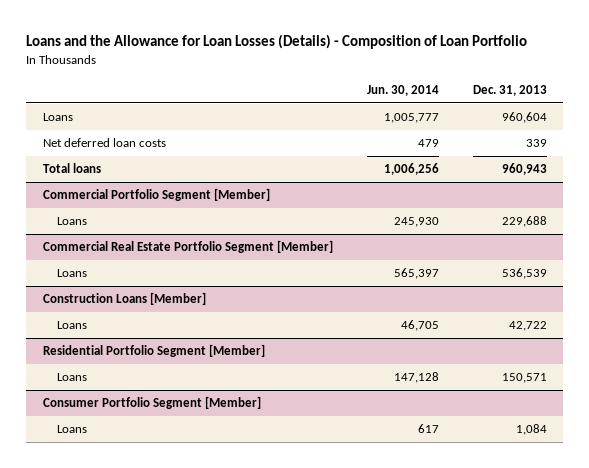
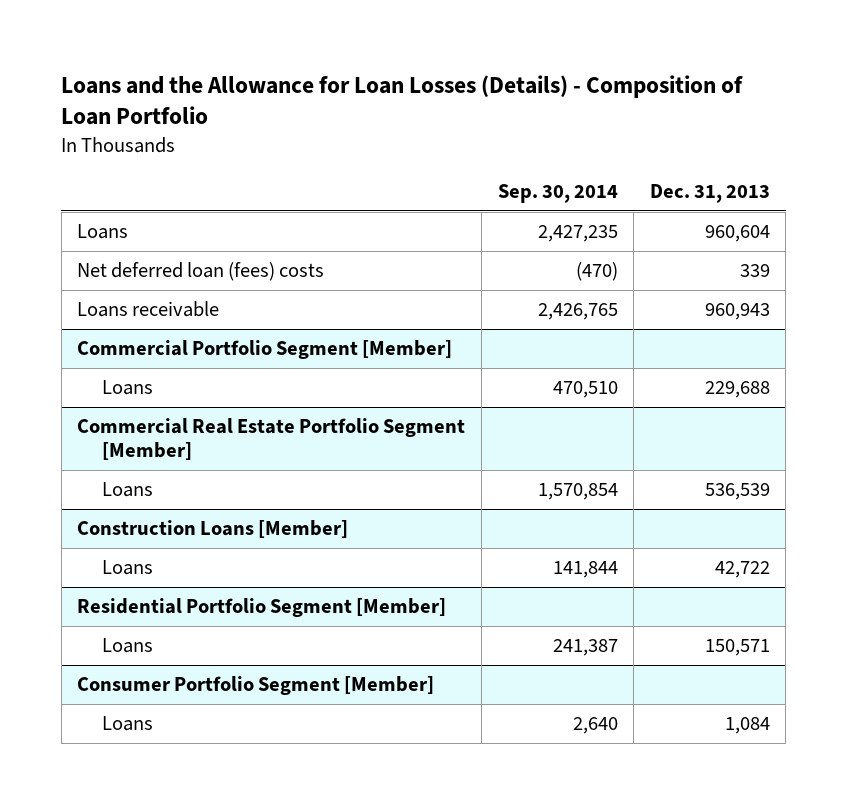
- | Jun. 30, 2014 | Dec. 31, 2013
+ | Sep. 30, 2014 | Dec. 31, 2013
- Net deferred loan costs | 479 | 339
- Total loans | 1,006,256 | 960,943
+ Net deferred loan (fees) costs | (470) | 339
+ Loans receivable | 2,426,765 | 960,943

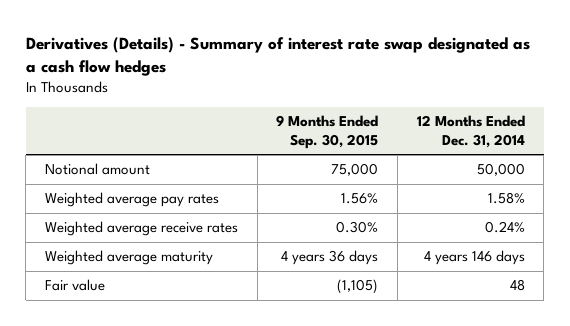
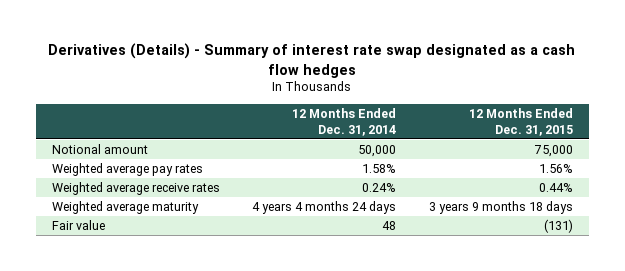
- | 9 Months Ended Sep. 30, 2015 | 12 Months Ended Dec. 31, 2014
+ | 12 Months Ended Dec. 31, 2014 | 12 Months Ended Dec. 31, 2015
- Weighted average maturity | 4 years 36 days | 4 years 146 days
+ Weighted average maturity | 4 years 4 months 24 days | 3 years 9 months 18 days

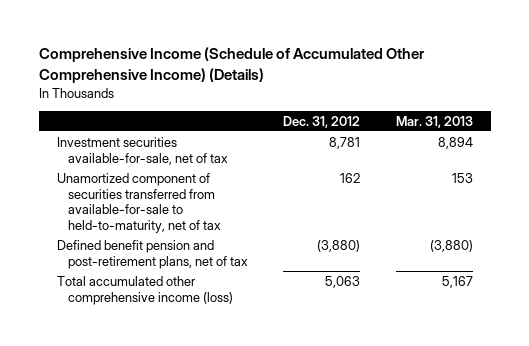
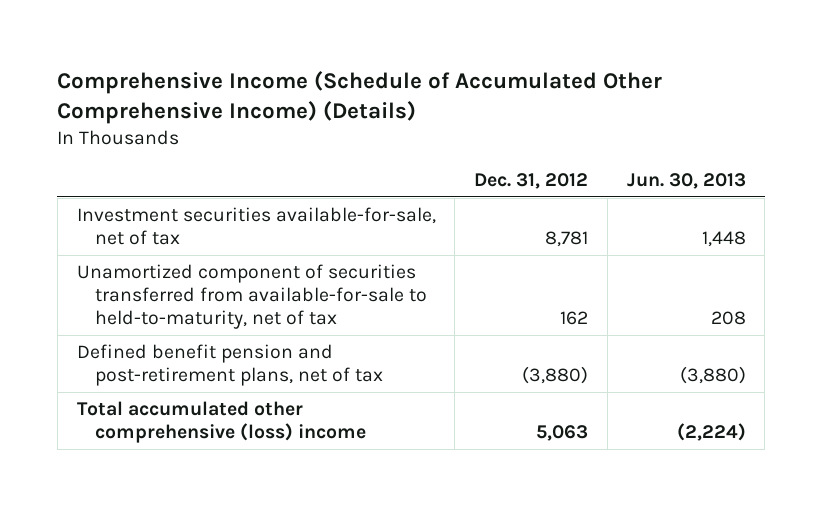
- | Dec. 31, 2012 | Mar. 31, 2013
+ | Dec. 31, 2012 | Jun. 30, 2013
- Total accumulated other comprehensive income (loss) | 5,063 | 5,167
+ Total accumulated other comprehensive (loss) income | 5,063 | (2,224)

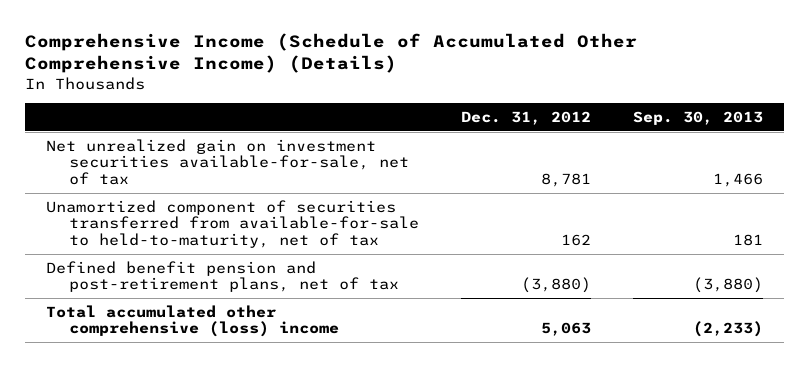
- | Dec. 31, 2012 | Jun. 30, 2013
+ | Dec. 31, 2012 | Sep. 30, 2013
- Investment securities available-for-sale, net of tax | 8,781 | 1,448
+ Net unrealized gain on investment securities available-for-sale, net of tax | 8,781 | 1,466

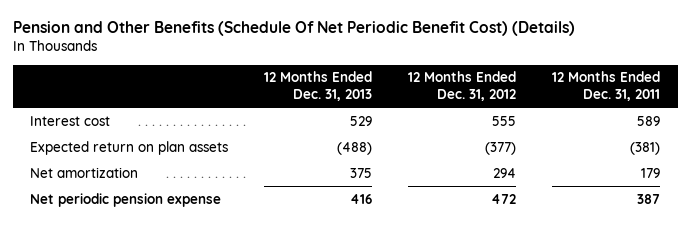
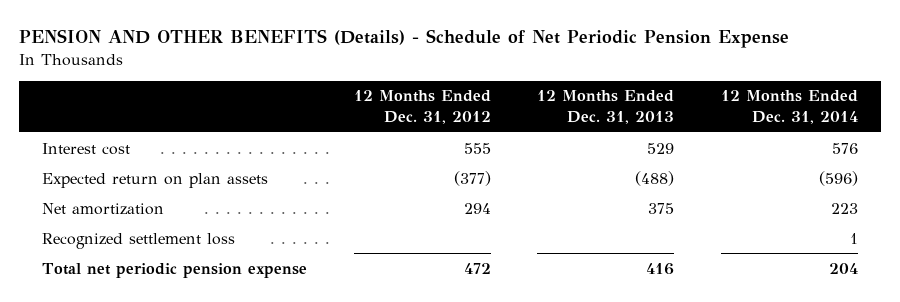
- Pension and Other Benefits (Schedule Of Net Periodic Benefit Cost) (Details)
+ PENSION AND OTHER BENEFITS (Details) - Schedule of Net Periodic Pension Expense
- | 12 Months Ended Dec. 31, 2013 | 12 Months Ended Dec. 31, 2012 | 12 Months Ended Dec. 31, 2011
+ | 12 Months Ended Dec. 31, 2012 | 12 Months Ended Dec. 31, 2013 | 12 Months Ended Dec. 31, 2014
- Net periodic pension expense | 416 | 472 | 387
+ Recognized settlement loss | | | 1
+ Total net periodic pension expense | 472 | 416 | 204

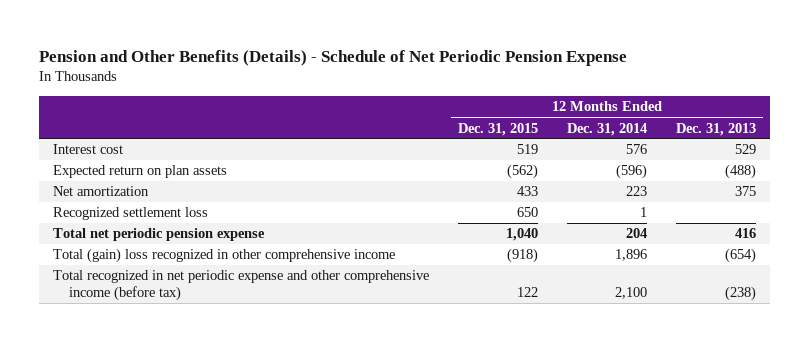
- PENSION AND OTHER BENEFITS (Details) - Schedule of Net Periodic Pension Expense
+ Pension and Other Benefits (Details) - Schedule of Net Periodic Pension Expense
- | 12 Months Ended Dec. 31, 2012 | 12 Months Ended Dec. 31, 2013 | 12 Months Ended Dec. 31, 2014
+ | 12 Months Ended Dec. 31, 2015 | 12 Months Ended Dec. 31, 2014 | 12 Months Ended Dec. 31, 2013
+ Total (gain) loss recognized in other comprehensive income | (918) | 1,896 | (654)
+ Total recognized in net periodic expense and other comprehensive income (before tax) | 122 | 2,100 | (238)

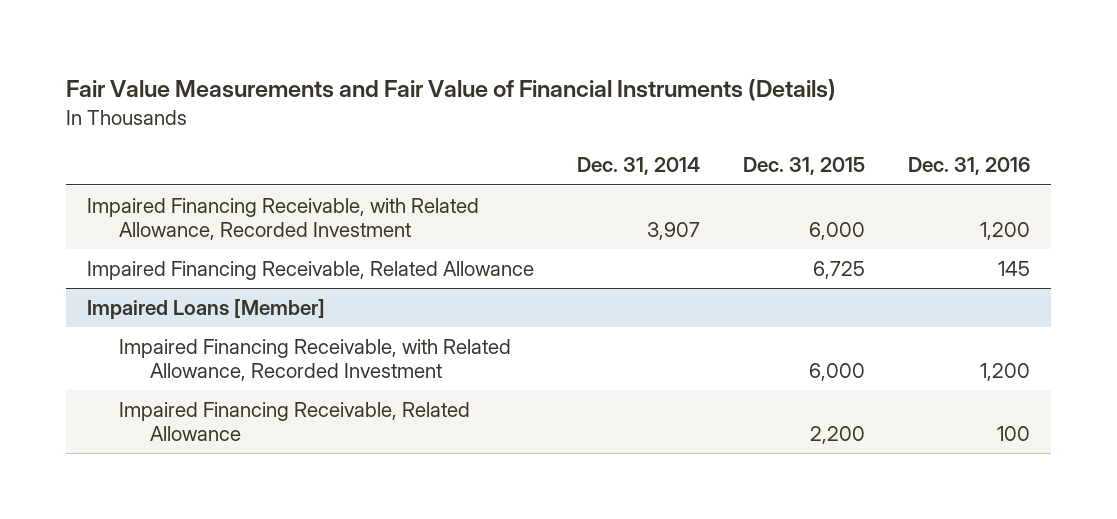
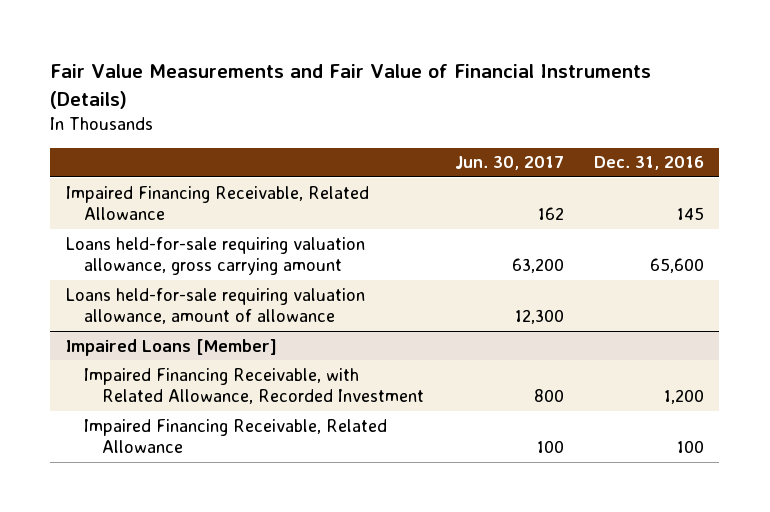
- | Dec. 31, 2014 | Dec. 31, 2015 | Dec. 31, 2016
+ | Jun. 30, 2017 | Dec. 31, 2016
- Impaired Financing Receivable, with Related Allowance, Recorded Investment | 3,907 | 6,000 | 1,200
+ Loans held-for-sale requiring valuation allowance, gross carrying amount | 63,200 | 65,600
+ Loans held-for-sale requiring valuation allowance, amount of allowance | 12,300 |

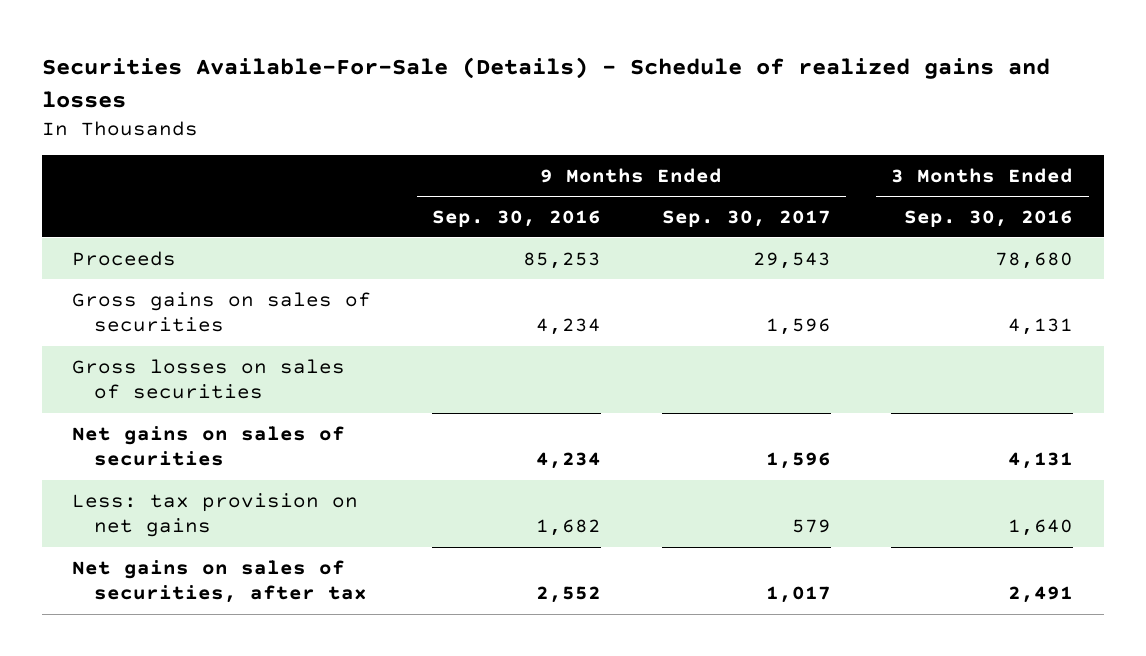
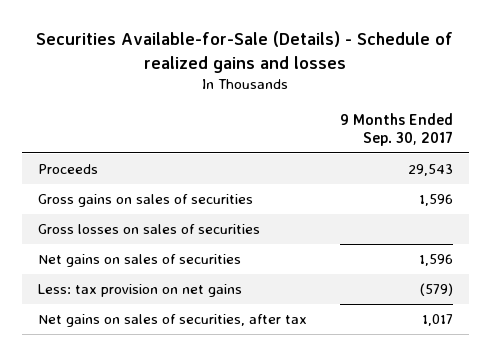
- Securities Available-For-Sale (Details) - Schedule of realized gains and losses
+ Securities Available-for-Sale (Details) - Schedule of realized gains and losses
- | 9 Months Ended Sep. 30, 2016 | 9 Months Ended Sep. 30, 2017 | 3 Months Ended Sep. 30, 2016
+ | 9 Months Ended Sep. 30, 2017
- Less: tax provision on net gains | 1,682 | 579 | 1,640
+ Less: tax provision on net gains | (579)

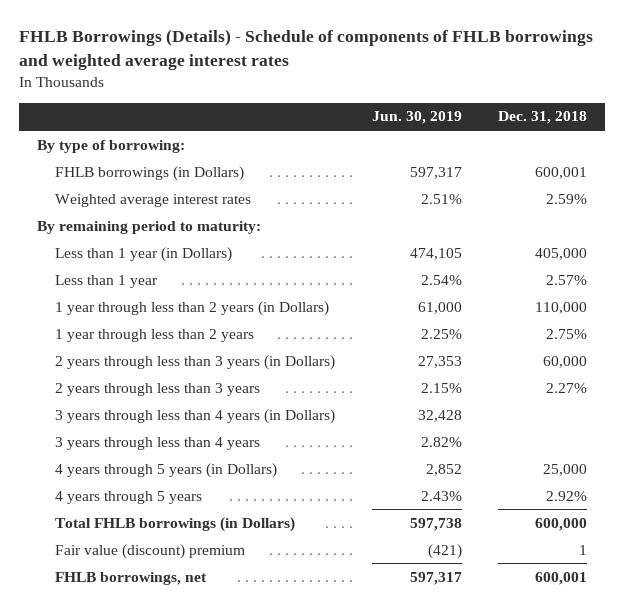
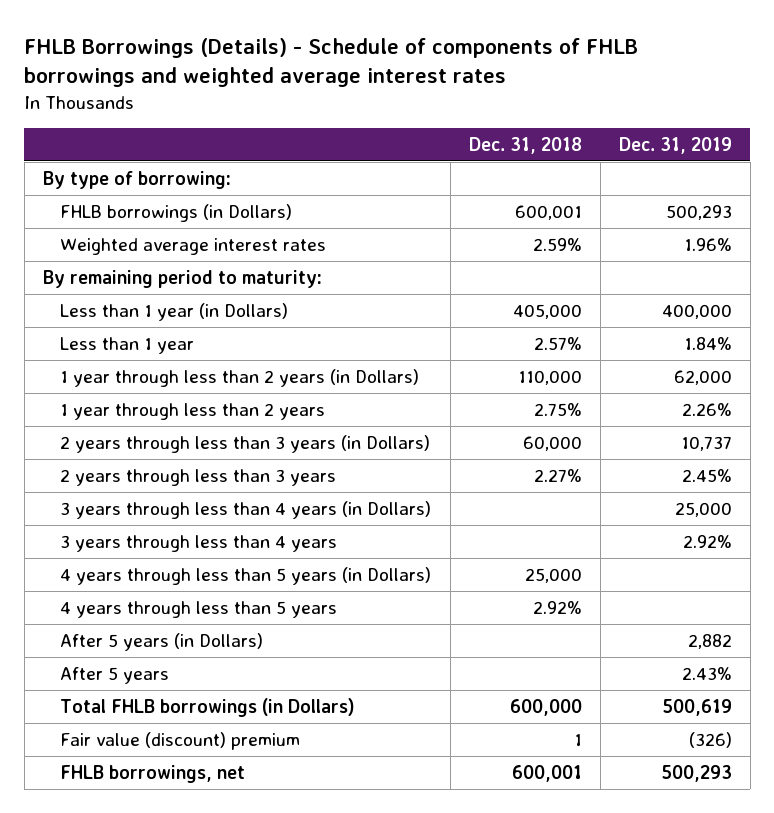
- | Jun. 30, 2019 | Dec. 31, 2018
+ | Dec. 31, 2018 | Dec. 31, 2019
- 4 years through 5 years (in Dollars) | 2,852 | 25,000
- 4 years through 5 years | 2.43% | 2.92%
+ 4 years through less than 5 years (in Dollars) | 25,000 |
+ 4 years through less than 5 years | 2.92% |
+ After 5 years (in Dollars) | | 2,882
+ After 5 years | | 2.43%

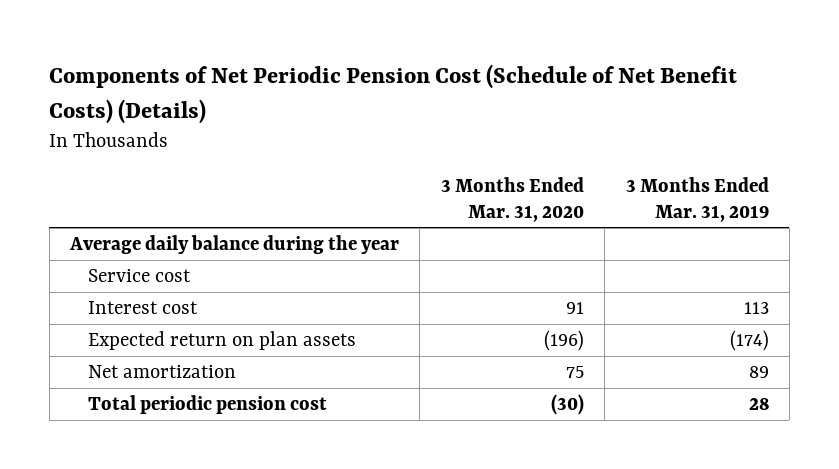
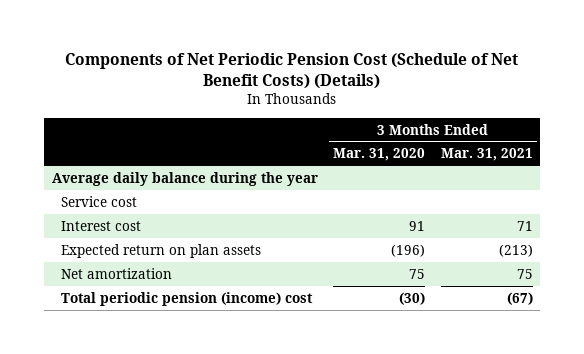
- | 3 Months Ended Mar. 31, 2020 | 3 Months Ended Mar. 31, 2019
+ | 3 Months Ended Mar. 31, 2020 | 3 Months Ended Mar. 31, 2021
- Total periodic pension cost | (30) | 28
+ Total periodic pension (income) cost | (30) | (67)

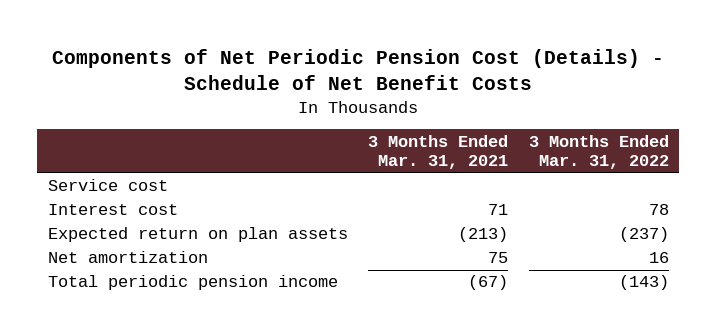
- Components of Net Periodic Pension Cost (Schedule of Net Benefit Costs) (Details)
+ Components of Net Periodic Pension Cost (Details) - Schedule of Net Benefit Costs
- | 3 Months Ended Mar. 31, 2020 | 3 Months Ended Mar. 31, 2021
+ | 3 Months Ended Mar. 31, 2021 | 3 Months Ended Mar. 31, 2022
- Average daily balance during the year
- Total periodic pension (income) cost | (30) | (67)
+ Total periodic pension income | (67) | (143)

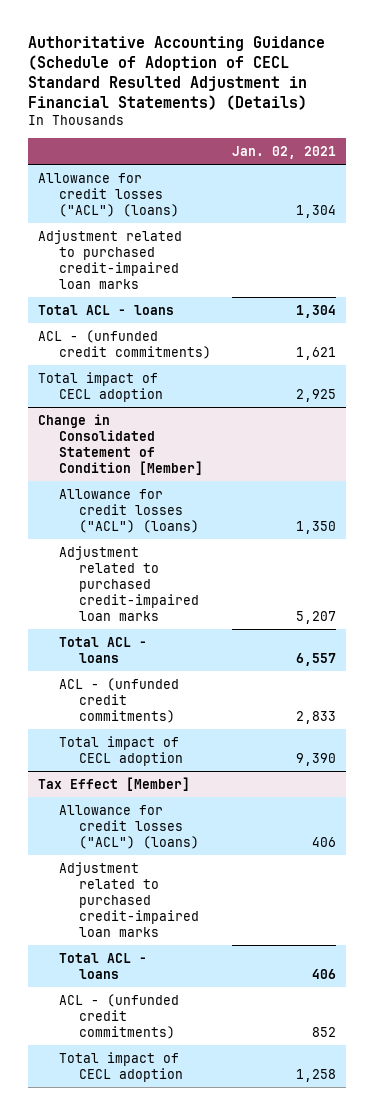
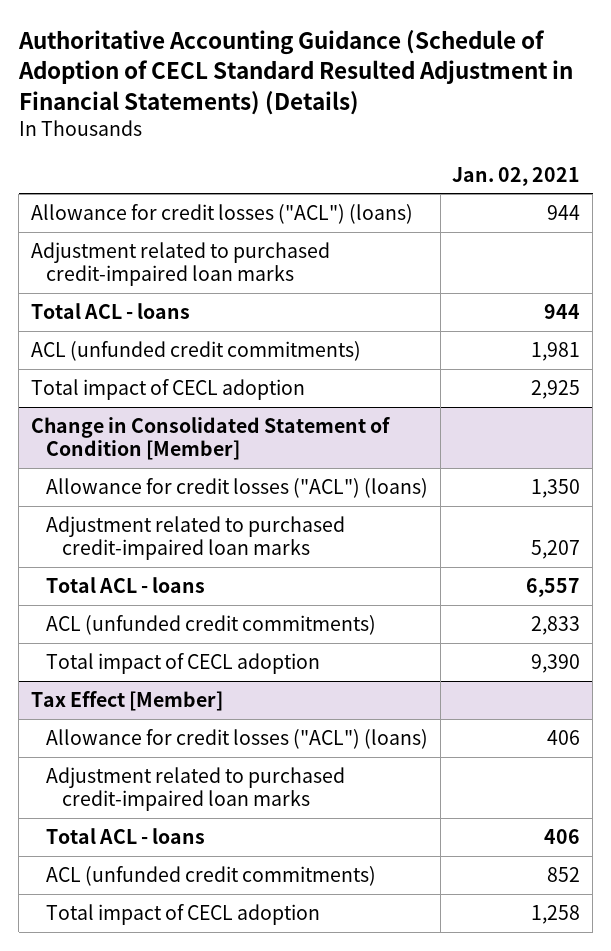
- Allowance for credit losses ("ACL") (loans) | 1,304
+ Allowance for credit losses ("ACL") (loans) | 944
- Total ACL - loans | 1,304
- ACL - (unfunded credit commitments) | 1,621
+ Total ACL - loans | 944
+ ACL (unfunded credit commitments) | 1,981
@ Change in Consolidated Statement of Condition [Member]
- ACL - (unfunded credit commitments) | 2,833
+ ACL (unfunded credit commitments) | 2,833
@ Tax Effect [Member]
- ACL - (unfunded credit commitments) | 852
+ ACL (unfunded credit commitments) | 852

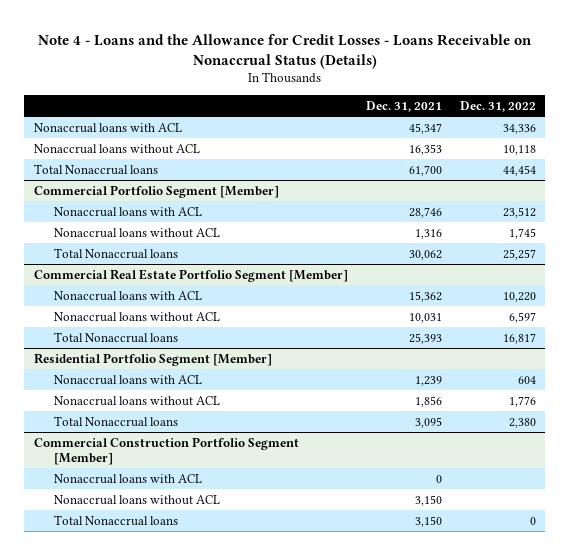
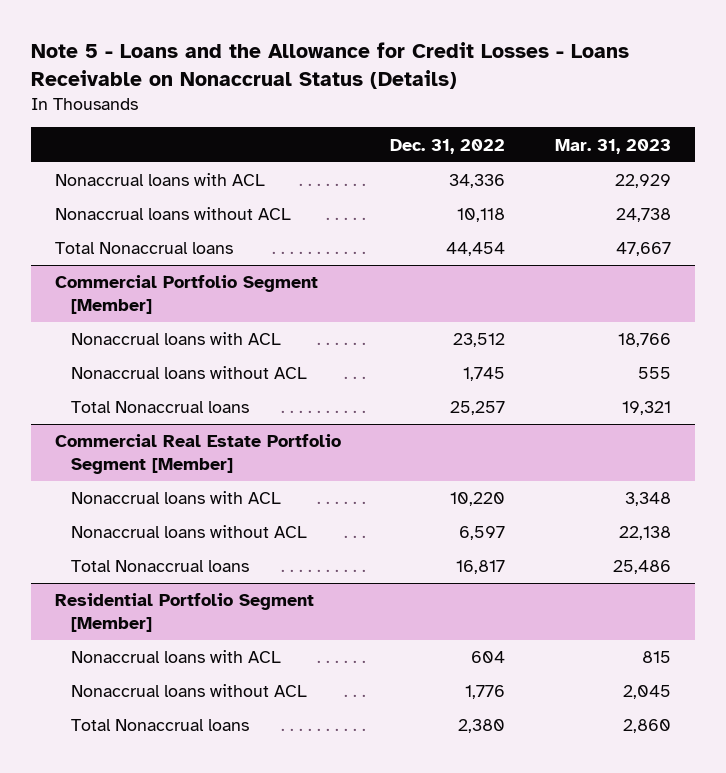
- Note 4 - Loans and the Allowance for Credit Losses - Loans Receivable on Nonaccrual Status (Details)
+ Note 5 - Loans and the Allowance for Credit Losses - Loans Receivable on Nonaccrual Status (Details)
- | Dec. 31, 2021 | Dec. 31, 2022
+ | Dec. 31, 2022 | Mar. 31, 2023
- Commercial Construction Portfolio Segment [Member]
- Nonaccrual loans with ACL | 0 |
- Nonaccrual loans without ACL | 3,150 |
- Total Nonaccrual loans | 3,150 | 0

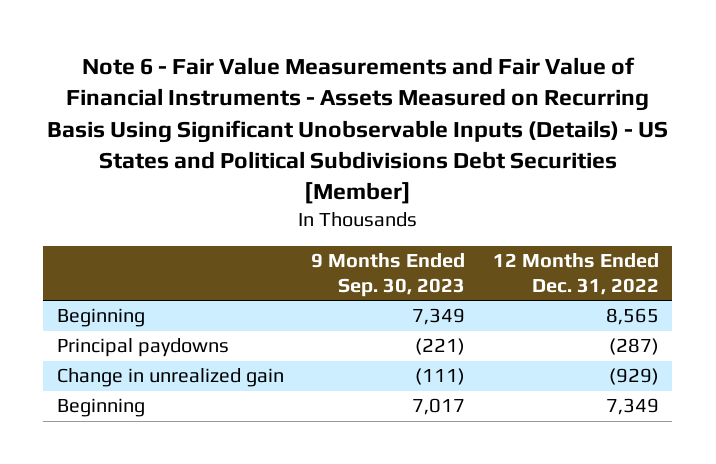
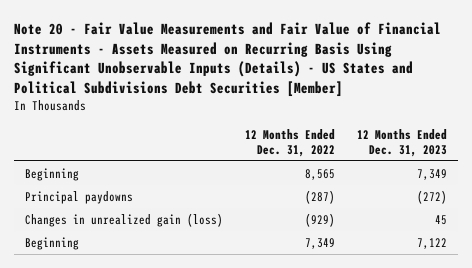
- Note 6 - Fair Value Measurements and Fair Value of Financial Instruments - Assets Measured on Recurring Basis Using Significant Unobservable Inputs (Details) - US States and Political Subdivisions Debt Securities [Member]
+ Note 20 - Fair Value Measurements and Fair Value of Financial Instruments - Assets Measured on Recurring Basis Using Significant Unobservable Inputs (Details) - US States and Political Subdivisions Debt Securities [Member]
- | 9 Months Ended Sep. 30, 2023 | 12 Months Ended Dec. 31, 2022
+ | 12 Months Ended Dec. 31, 2022 | 12 Months Ended Dec. 31, 2023
- Change in unrealized gain | (111) | (929)
+ Changes in unrealized gain (loss) | (929) | 45

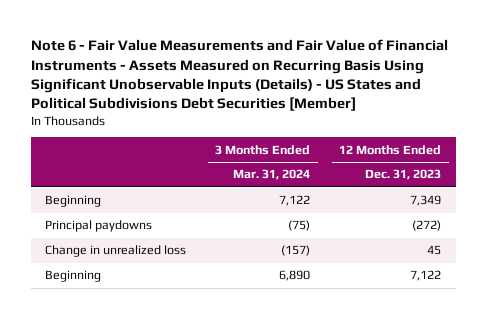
- Note 20 - Fair Value Measurements and Fair Value of Financial Instruments - Assets Measured on Recurring Basis Using Significant Unobservable Inputs (Details) - US States and Political Subdivisions Debt Securities [Member]
+ Note 6 - Fair Value Measurements and Fair Value of Financial Instruments - Assets Measured on Recurring Basis Using Significant Unobservable Inputs (Details) - US States and Political Subdivisions Debt Securities [Member]
- | 12 Months Ended Dec. 31, 2022 | 12 Months Ended Dec. 31, 2023
+ | 3 Months Ended Mar. 31, 2024 | 12 Months Ended Dec. 31, 2023
- Changes in unrealized gain (loss) | (929) | 45
+ Change in unrealized loss | (157) | 45

